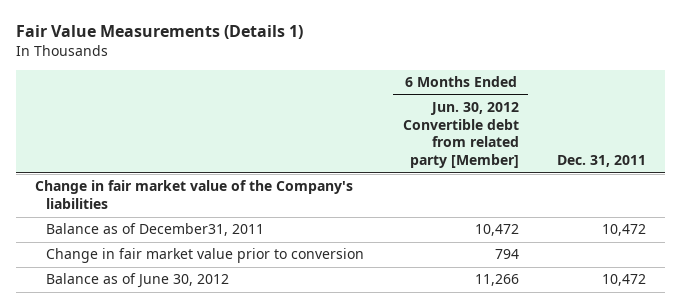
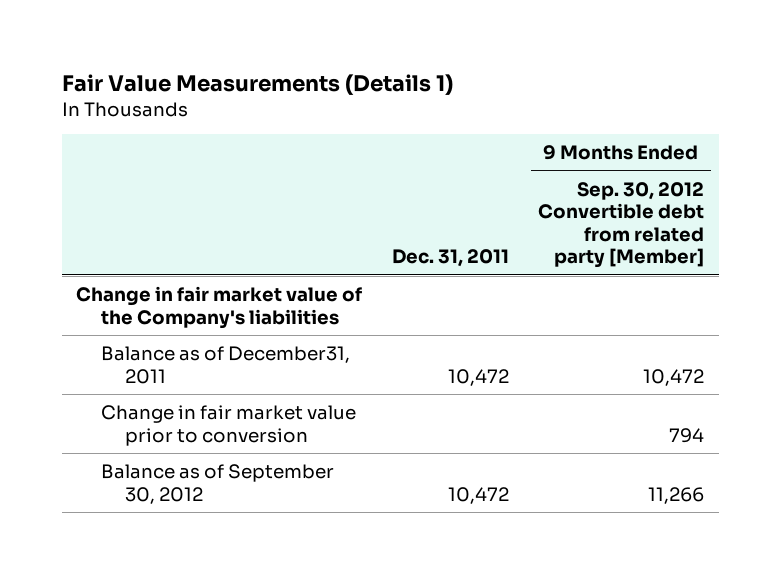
- | 6 Months Ended Jun. 30, 2012 Convertible debt from related party [Member] | Dec. 31, 2011
+ | Dec. 31, 2011 | 9 Months Ended Sep. 30, 2012 Convertible debt from related party [Member]
- Balance as of June 30, 2012 | 11,266 | 10,472
+ Balance as of September 30, 2012 | 10,472 | 11,266

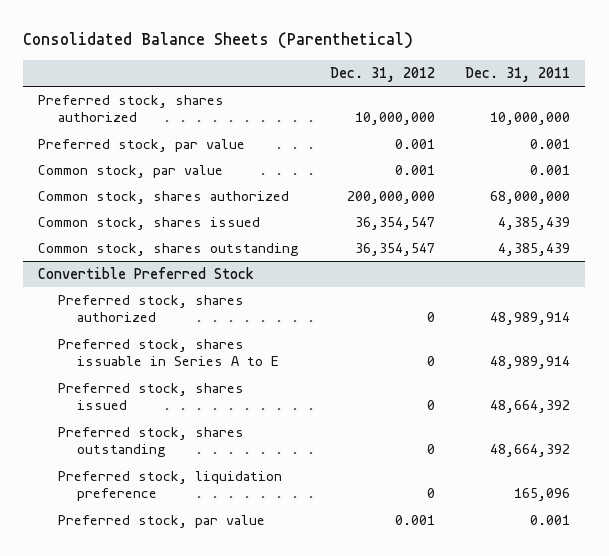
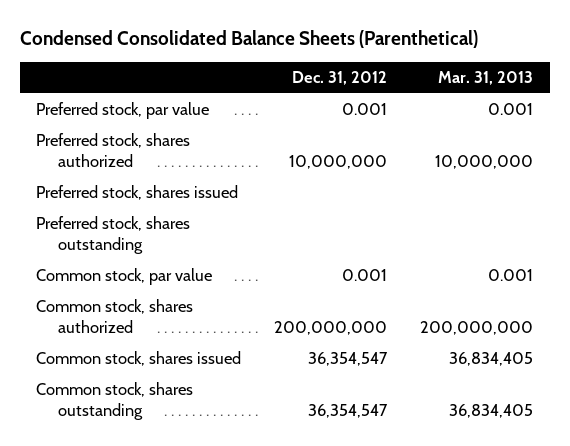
- Consolidated Balance Sheets (Parenthetical)
+ Condensed Consolidated Balance Sheets (Parenthetical)
- | Dec. 31, 2012 | Dec. 31, 2011
+ | Dec. 31, 2012 | Mar. 31, 2013
moved down: Preferred stock, shares authorized | 10,000,000 | 10,000,000
+ Preferred stock, shares issued
+ Preferred stock, shares outstanding
- Convertible Preferred Stock
- Preferred stock, shares authorized | 0 | 48,989,914
- Preferred stock, shares issuable in Series A to E | 0 | 48,989,914
- Preferred stock, shares issued | 0 | 48,664,392
- Preferred stock, shares outstanding | 0 | 48,664,392
- Preferred stock, liquidation preference | 0 | 165,096
- Preferred stock, par value | 0.001 | 0.001

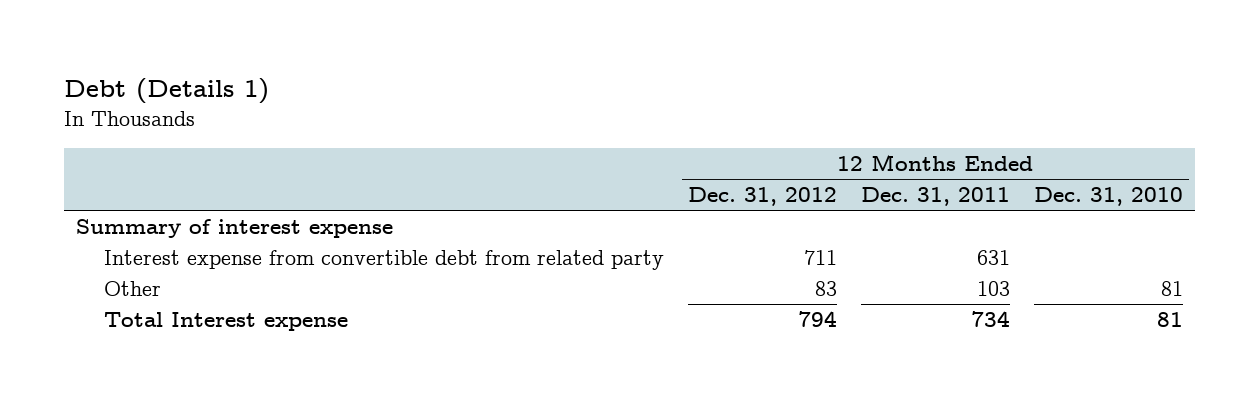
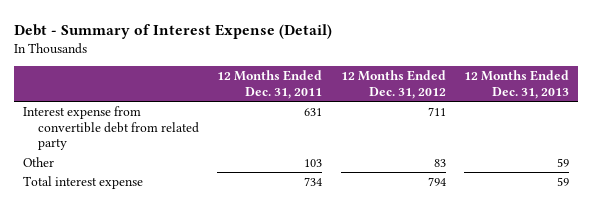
- Debt (Details 1)
+ Debt - Summary of Interest Expense (Detail)
- | 12 Months Ended Dec. 31, 2012 | 12 Months Ended Dec. 31, 2011 | 12 Months Ended Dec. 31, 2010
+ | 12 Months Ended Dec. 31, 2011 | 12 Months Ended Dec. 31, 2012 | 12 Months Ended Dec. 31, 2013
- Summary of interest expense
- Total Interest expense | 794 | 734 | 81
+ Total interest expense | 734 | 794 | 59

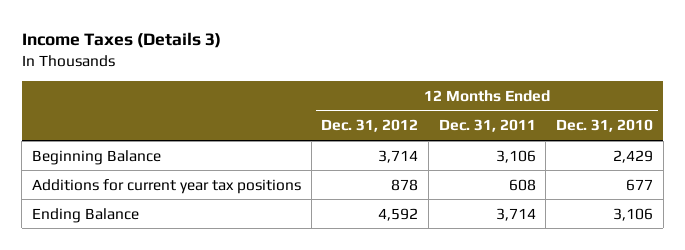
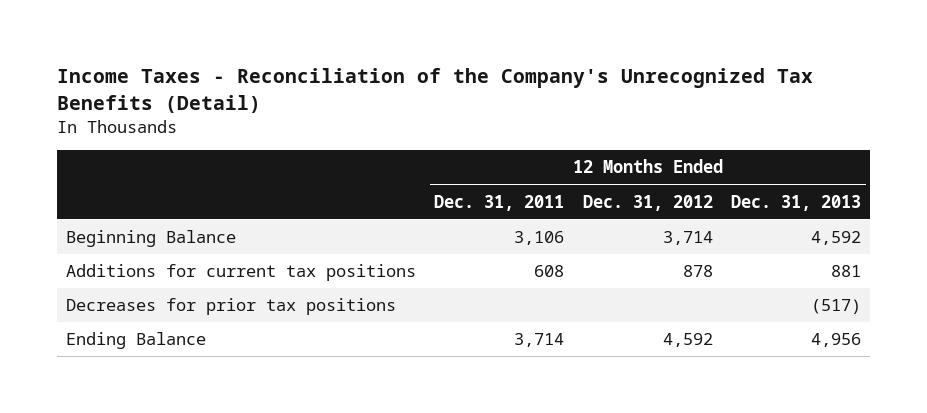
- Income Taxes (Details 3)
+ Income Taxes - Reconciliation of the Company's Unrecognized Tax Benefits (Detail)
- | 12 Months Ended Dec. 31, 2012 | 12 Months Ended Dec. 31, 2011 | 12 Months Ended Dec. 31, 2010
+ | 12 Months Ended Dec. 31, 2011 | 12 Months Ended Dec. 31, 2012 | 12 Months Ended Dec. 31, 2013
- Additions for current year tax positions | 878 | 608 | 677
+ Additions for current tax positions | 608 | 878 | 881
+ Decreases for prior tax positions | | | (517)

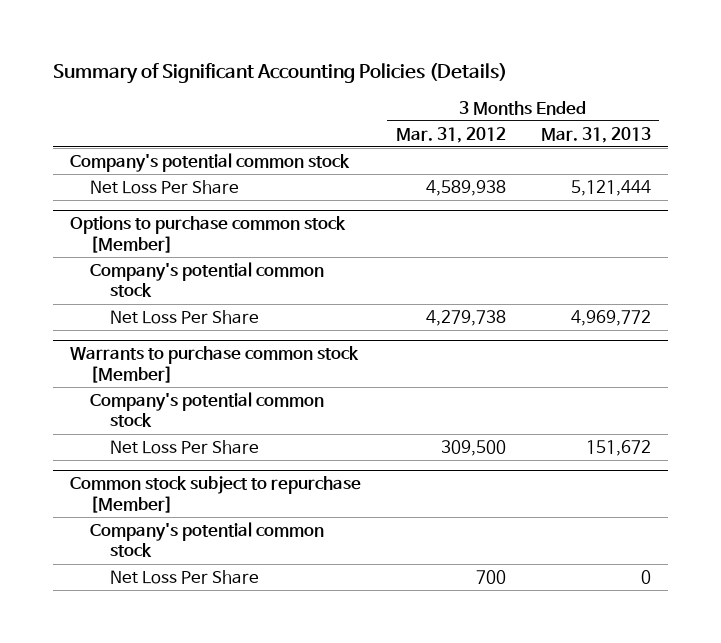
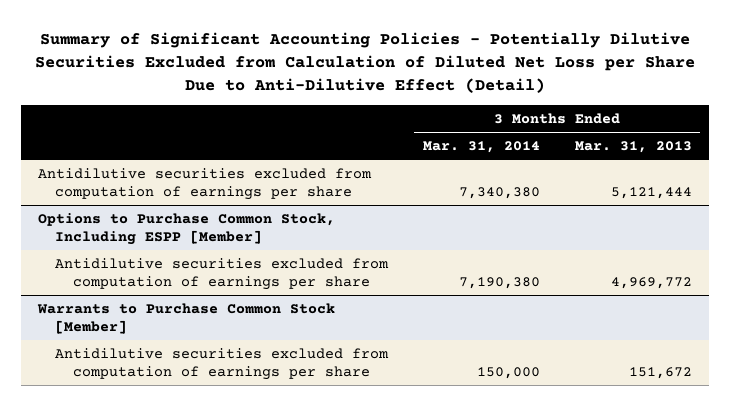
- Summary of Significant Accounting Policies (Details)
+ Summary of Significant Accounting Policies - Potentially Dilutive Securities Excluded from Calculation of Diluted Net Loss per Share Due to Anti-Dilutive Effect (Detail)
- | 3 Months Ended Mar. 31, 2012 | 3 Months Ended Mar. 31, 2013
+ | 3 Months Ended Mar. 31, 2014 | 3 Months Ended Mar. 31, 2013
- Company's potential common stock
- Net Loss Per Share | 4,589,938 | 5,121,444
- Options to purchase common stock [Member]
- Company's potential common stock
- Net Loss Per Share | 4,279,738 | 4,969,772
- Warrants to purchase common stock [Member]
- Company's potential common stock
- Net Loss Per Share | 309,500 | 151,672
- Common stock subject to repurchase [Member]
- Company's potential common stock
- Net Loss Per Share | 700 | 0
+ Antidilutive securities excluded from computation of earnings per share | 7,340,380 | 5,121,444
+ Options to Purchase Common Stock, Including ESPP [Member]
+ Antidilutive securities excluded from computation of earnings per share | 7,190,380 | 4,969,772
+ Warrants to Purchase Common Stock [Member]
+ Antidilutive securities excluded from computation of earnings per share | 150,000 | 151,672

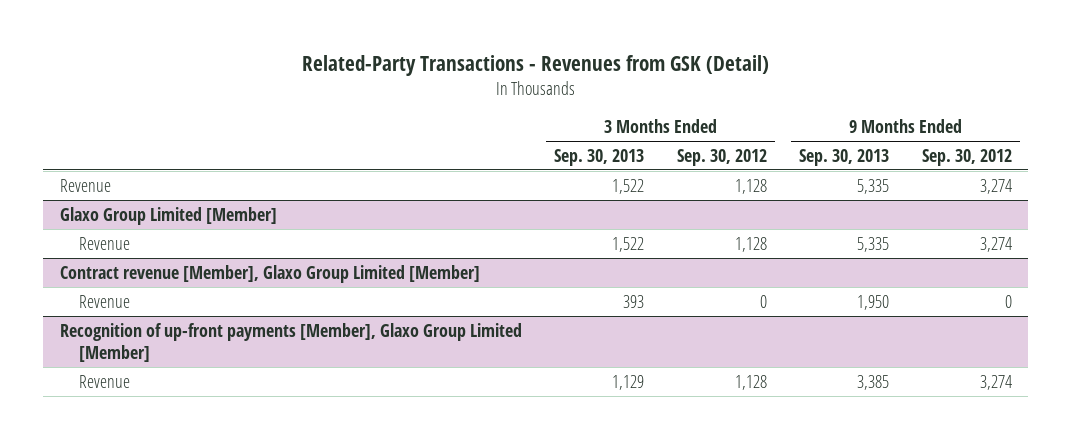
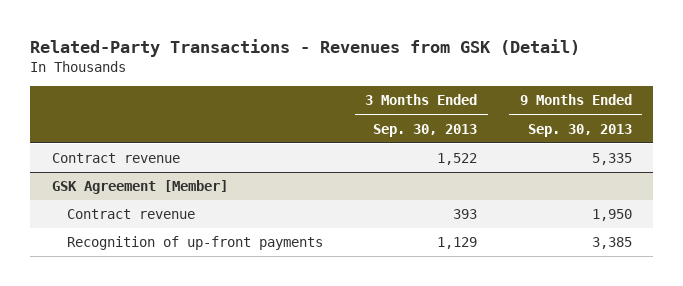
- | 3 Months Ended Sep. 30, 2013 | 3 Months Ended Sep. 30, 2012 | 9 Months Ended Sep. 30, 2013 | 9 Months Ended Sep. 30, 2012
+ | 3 Months Ended Sep. 30, 2013 | 9 Months Ended Sep. 30, 2013
- Revenue | 1,522 | 1,128 | 5,335 | 3,274
- Glaxo Group Limited [Member]
- Revenue | 1,522 | 1,128 | 5,335 | 3,274
- Contract revenue [Member], Glaxo Group Limited [Member]
- Revenue | 393 | 0 | 1,950 | 0
- Recognition of up-front payments [Member], Glaxo Group Limited [Member]
- Revenue | 1,129 | 1,128 | 3,385 | 3,274
+ Contract revenue | 1,522 | 5,335
+ GSK Agreement [Member]
+ Contract revenue | 393 | 1,950
+ Recognition of up-front payments | 1,129 | 3,385

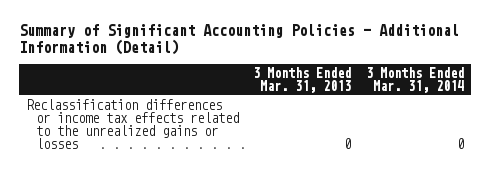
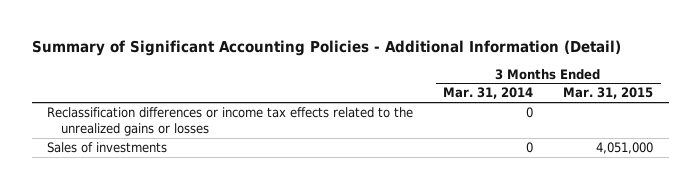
- | 3 Months Ended Mar. 31, 2013 | 3 Months Ended Mar. 31, 2014
+ | 3 Months Ended Mar. 31, 2014 | 3 Months Ended Mar. 31, 2015
+ Sales of investments | 0 | 4,051,000

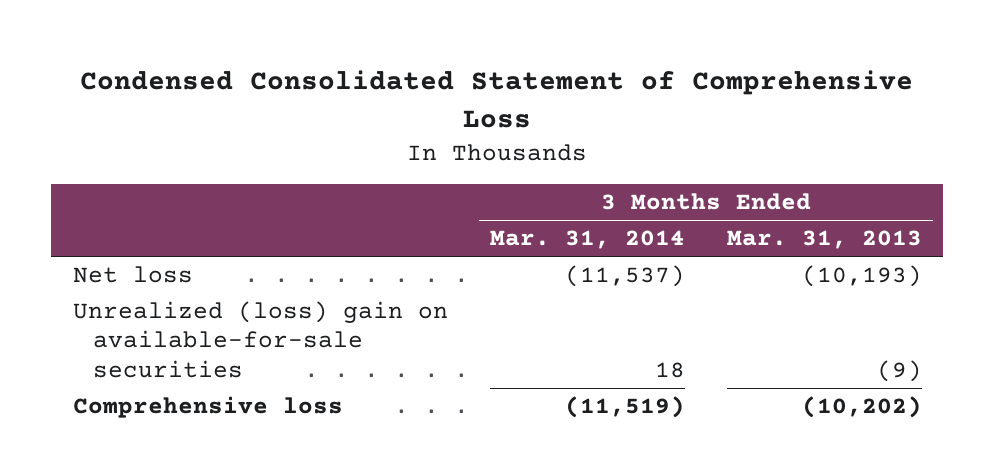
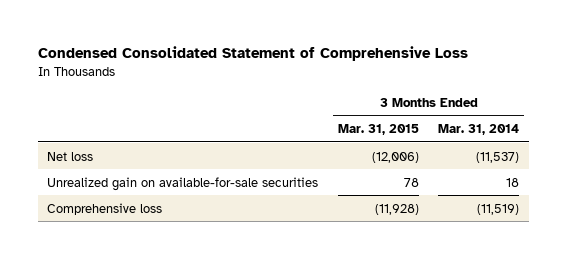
- | 3 Months Ended Mar. 31, 2014 | 3 Months Ended Mar. 31, 2013
+ | 3 Months Ended Mar. 31, 2015 | 3 Months Ended Mar. 31, 2014
- Unrealized (loss) gain on available-for-sale securities | 18 | (9)
+ Unrealized gain on available-for-sale securities | 78 | 18

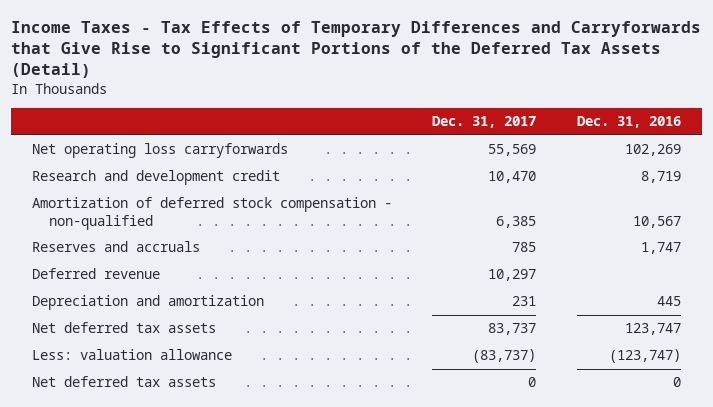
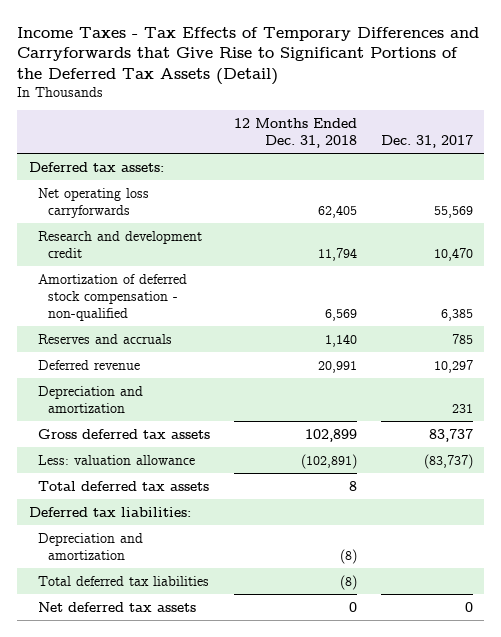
- | Dec. 31, 2017 | Dec. 31, 2016
+ | 12 Months Ended Dec. 31, 2018 | Dec. 31, 2017
+ Deferred tax assets:
- Net deferred tax assets | 83,737 | 123,747
+ Gross deferred tax assets | 102,899 | 83,737
+ Total deferred tax assets | 8 |
+ Deferred tax liabilities:
+ Depreciation and amortization | (8) |
+ Total deferred tax liabilities | (8) |

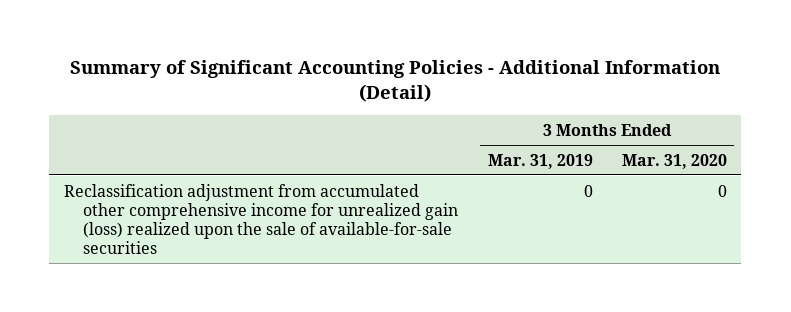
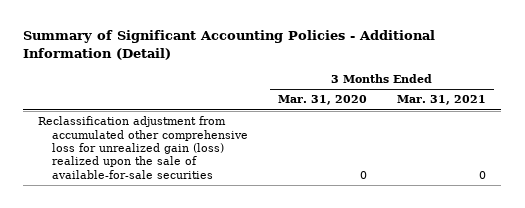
- | 3 Months Ended Mar. 31, 2019 | 3 Months Ended Mar. 31, 2020
+ | 3 Months Ended Mar. 31, 2020 | 3 Months Ended Mar. 31, 2021
- Reclassification adjustment from accumulated other comprehensive income for unrealized gain (loss) realized upon the sale of available-for-sale securities | 0 | 0
+ Reclassification adjustment from accumulated other comprehensive loss for unrealized gain (loss) realized upon the sale of available-for-sale securities | 0 | 0

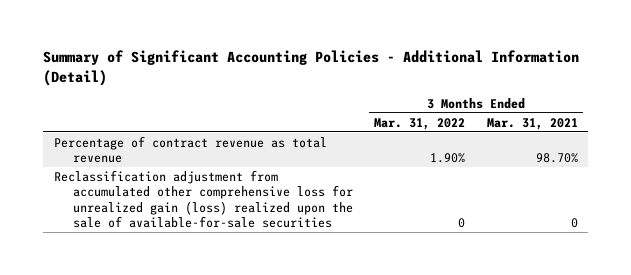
- | 3 Months Ended Mar. 31, 2020 | 3 Months Ended Mar. 31, 2021
+ | 3 Months Ended Mar. 31, 2022 | 3 Months Ended Mar. 31, 2021
+ Percentage of contract revenue as total revenue | 1.90% | 98.70%

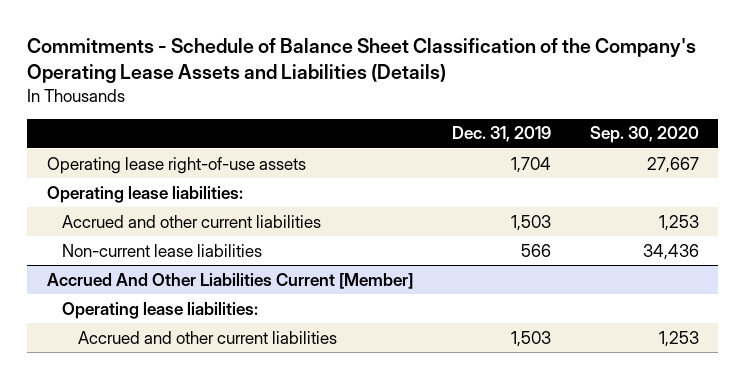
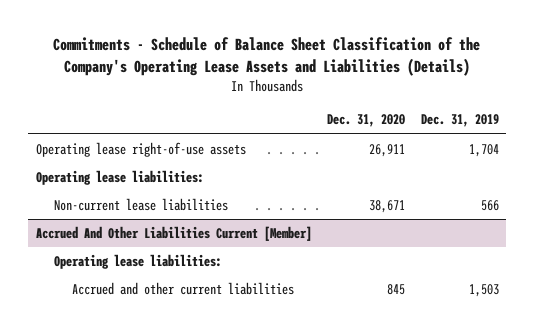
- | Dec. 31, 2019 | Sep. 30, 2020
+ | Dec. 31, 2020 | Dec. 31, 2019
- Accrued and other current liabilities | 1,503 | 1,253

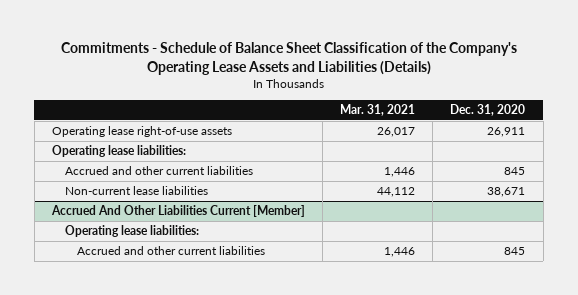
- | Dec. 31, 2020 | Dec. 31, 2019
+ | Mar. 31, 2021 | Dec. 31, 2020
+ Accrued and other current liabilities | 1,446 | 845

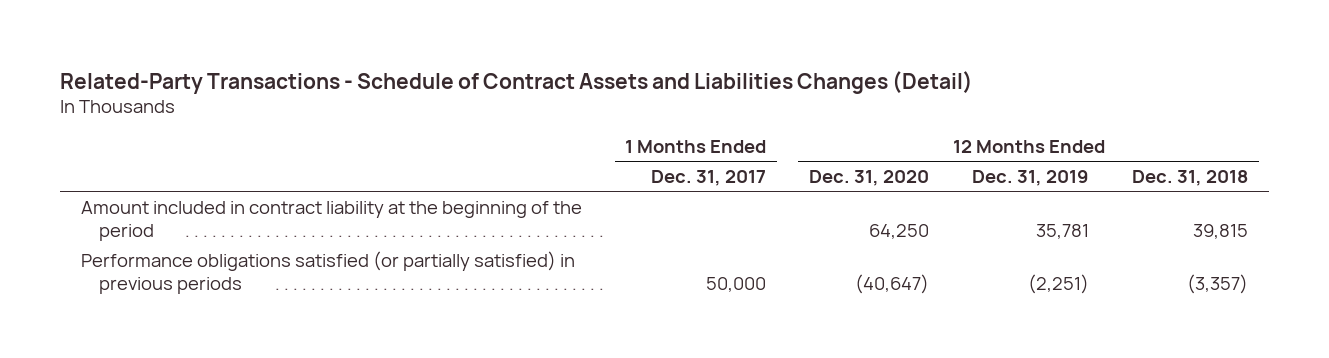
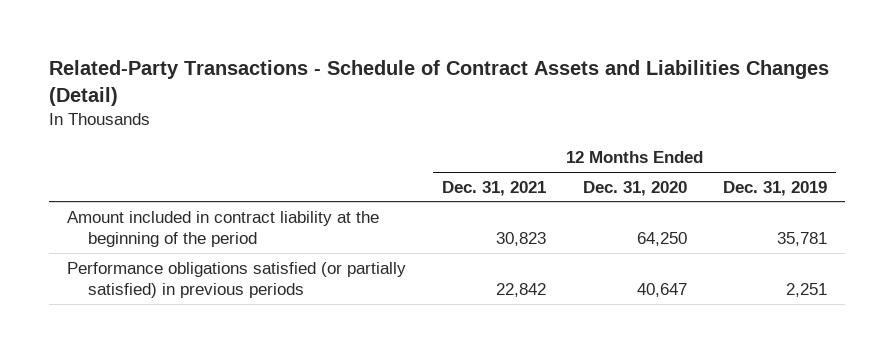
- | 1 Months Ended Dec. 31, 2017 | 12 Months Ended Dec. 31, 2020 | 12 Months Ended Dec. 31, 2019 | 12 Months Ended Dec. 31, 2018
+ | 12 Months Ended Dec. 31, 2021 | 12 Months Ended Dec. 31, 2020 | 12 Months Ended Dec. 31, 2019
- Performance obligations satisfied (or partially satisfied) in previous periods | 50,000 | (40,647) | (2,251) | (3,357)
+ Performance obligations satisfied (or partially satisfied) in previous periods | 22,842 | 40,647 | 2,251

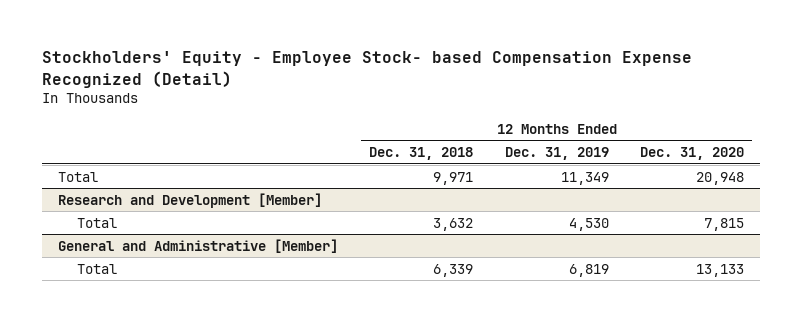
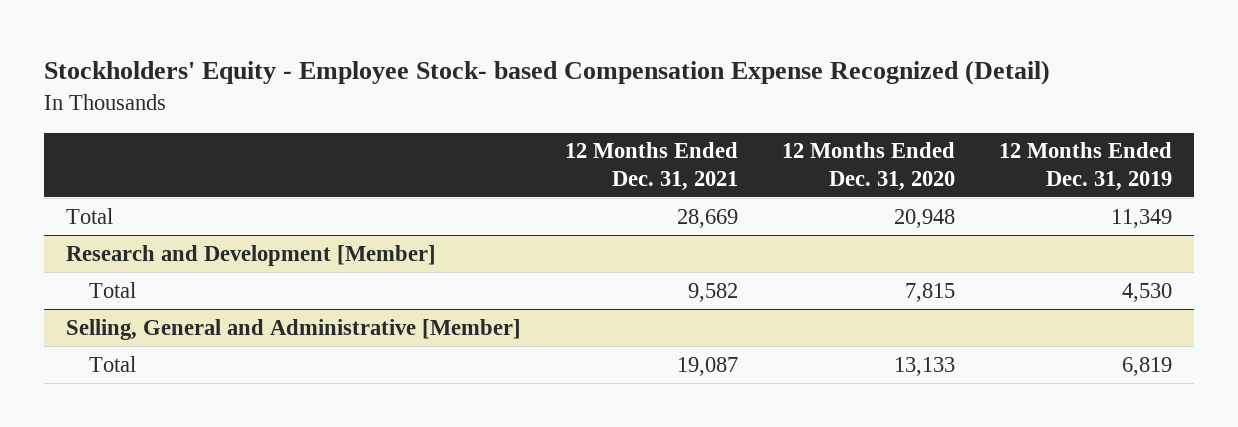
- | 12 Months Ended Dec. 31, 2018 | 12 Months Ended Dec. 31, 2019 | 12 Months Ended Dec. 31, 2020
+ | 12 Months Ended Dec. 31, 2021 | 12 Months Ended Dec. 31, 2020 | 12 Months Ended Dec. 31, 2019
- General and Administrative [Member]
+ Selling, General and Administrative [Member]

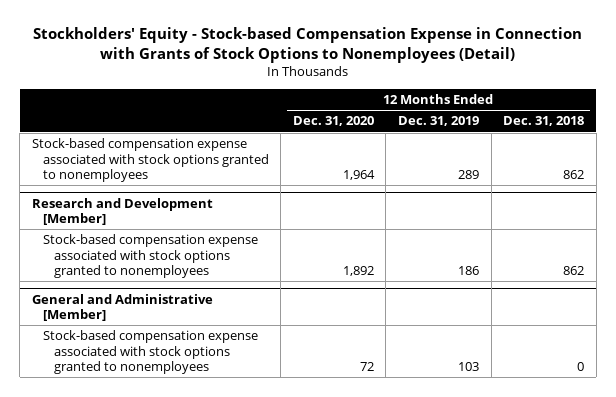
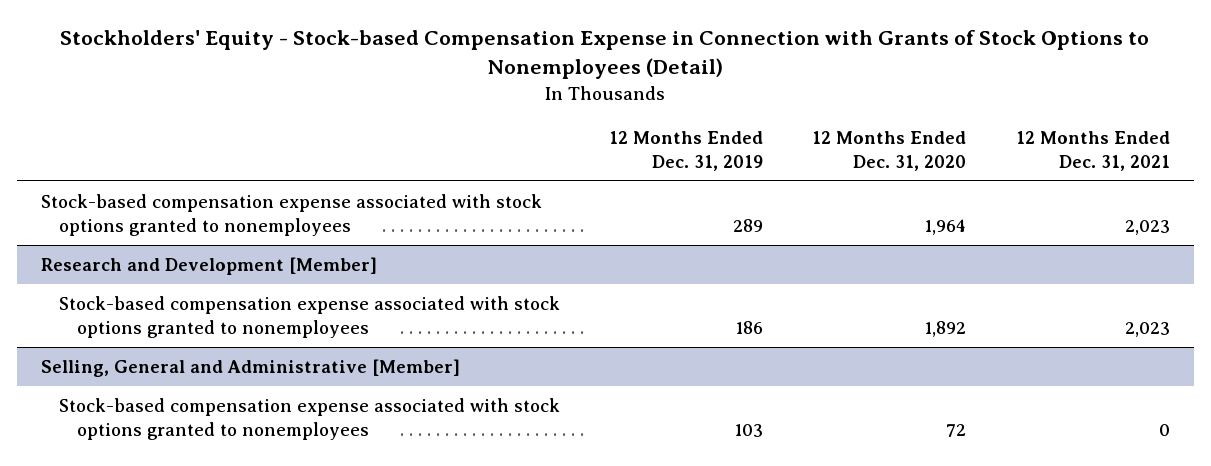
- | 12 Months Ended Dec. 31, 2020 | 12 Months Ended Dec. 31, 2019 | 12 Months Ended Dec. 31, 2018
+ | 12 Months Ended Dec. 31, 2019 | 12 Months Ended Dec. 31, 2020 | 12 Months Ended Dec. 31, 2021
- General and Administrative [Member]
+ Selling, General and Administrative [Member]

